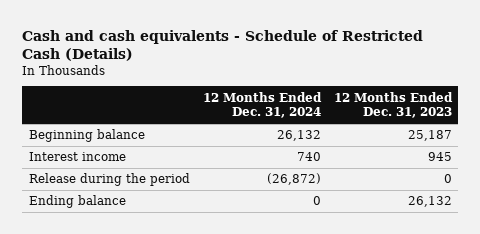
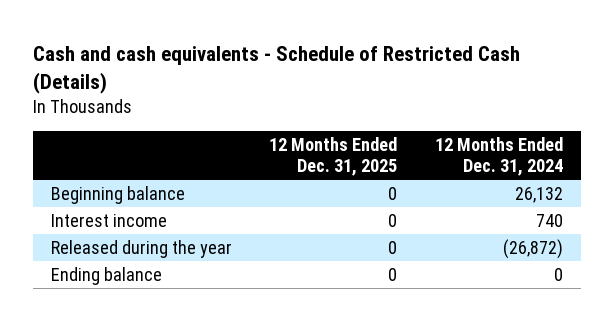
- | 12 Months Ended Dec. 31, 2024 | 12 Months Ended Dec. 31, 2023
+ | 12 Months Ended Dec. 31, 2025 | 12 Months Ended Dec. 31, 2024
- Release during the period | (26,872) | 0
+ Released during the year | 0 | (26,872)

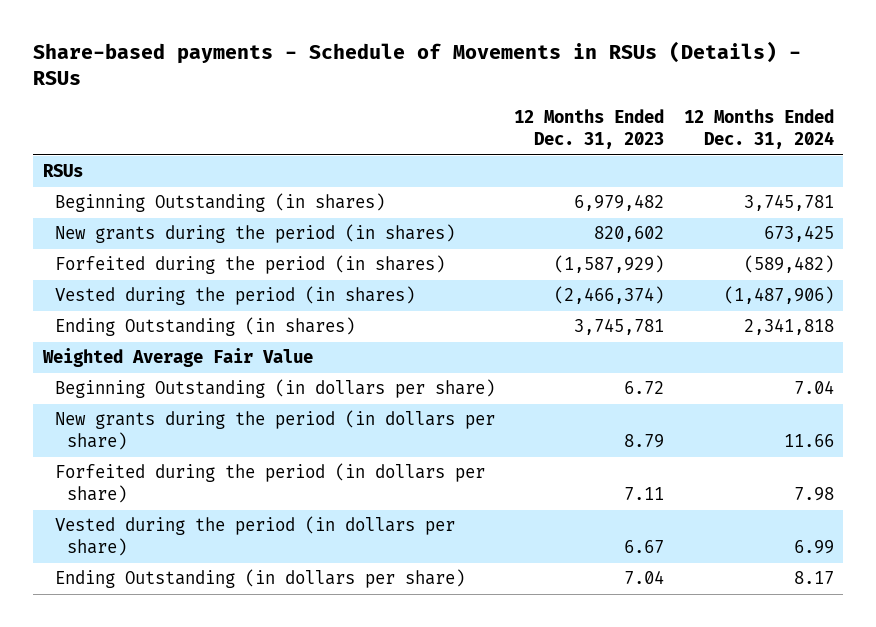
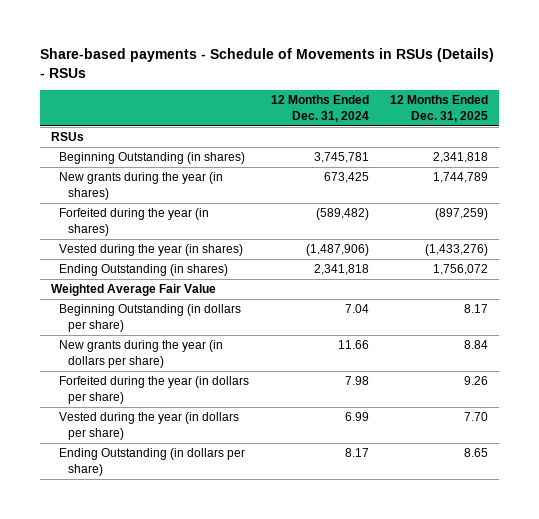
- | 12 Months Ended Dec. 31, 2023 | 12 Months Ended Dec. 31, 2024
+ | 12 Months Ended Dec. 31, 2024 | 12 Months Ended Dec. 31, 2025
- New grants during the period (in shares) | 820,602 | 673,425
- Forfeited during the period (in shares) | (1,587,929) | (589,482)
- Vested during the period (in shares) | (2,466,374) | (1,487,906)
+ New grants during the year (in shares) | 673,425 | 1,744,789
+ Forfeited during the year (in shares) | (589,482) | (897,259)
+ Vested during the year (in shares) | (1,487,906) | (1,433,276)
- New grants during the period (in dollars per share) | 8.79 | 11.66
- Forfeited during the period (in dollars per share) | 7.11 | 7.98
- Vested during the period (in dollars per share) | 6.67 | 6.99
+ New grants during the year (in dollars per share) | 11.66 | 8.84
+ Forfeited during the year (in dollars per share) | 7.98 | 9.26
+ Vested during the year (in dollars per share) | 6.99 | 7.70

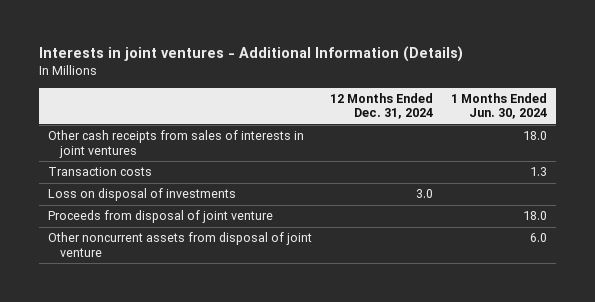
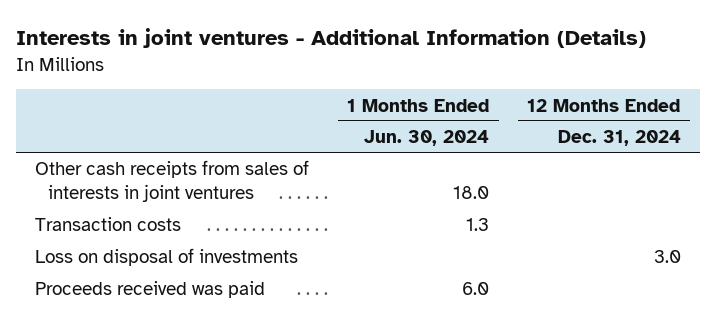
- | 12 Months Ended Dec. 31, 2024 | 1 Months Ended Jun. 30, 2024
+ | 1 Months Ended Jun. 30, 2024 | 12 Months Ended Dec. 31, 2024
- Proceeds from disposal of joint venture | | 18.0
- Other noncurrent assets from disposal of joint venture | | 6.0
+ Proceeds received was paid | 6.0 |

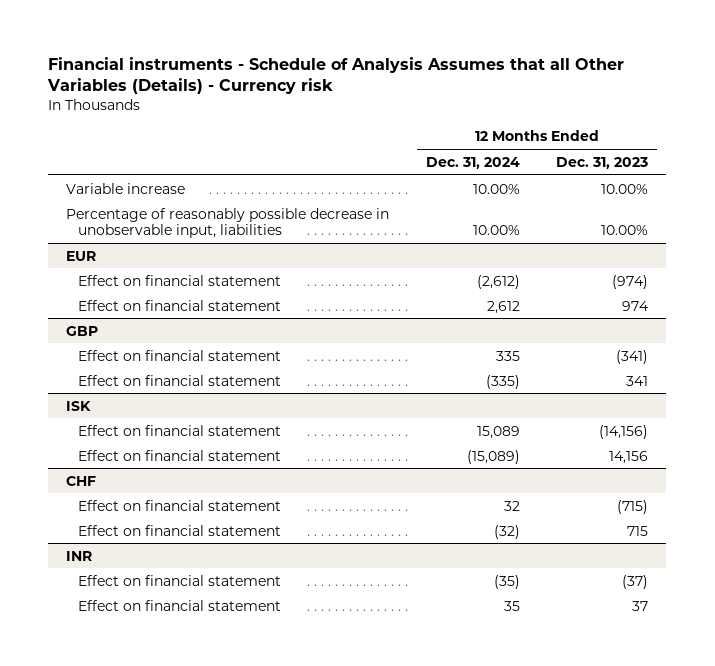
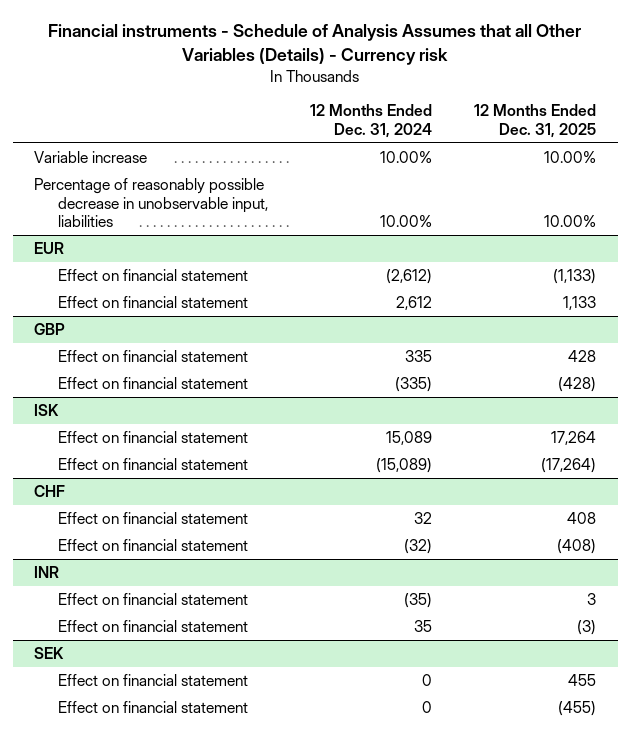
- | 12 Months Ended Dec. 31, 2024 | 12 Months Ended Dec. 31, 2023
+ | 12 Months Ended Dec. 31, 2024 | 12 Months Ended Dec. 31, 2025
+ SEK
+ Effect on financial statement | 0 | 455
+ Effect on financial statement | 0 | (455)

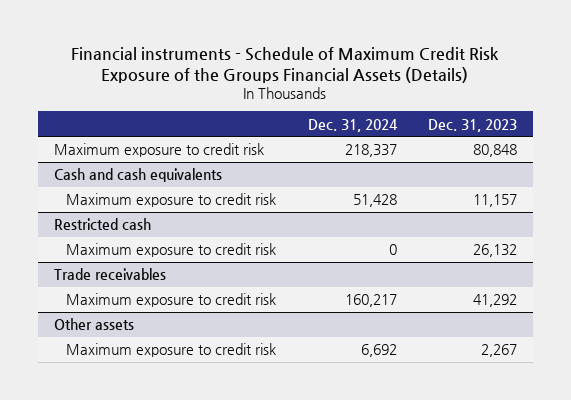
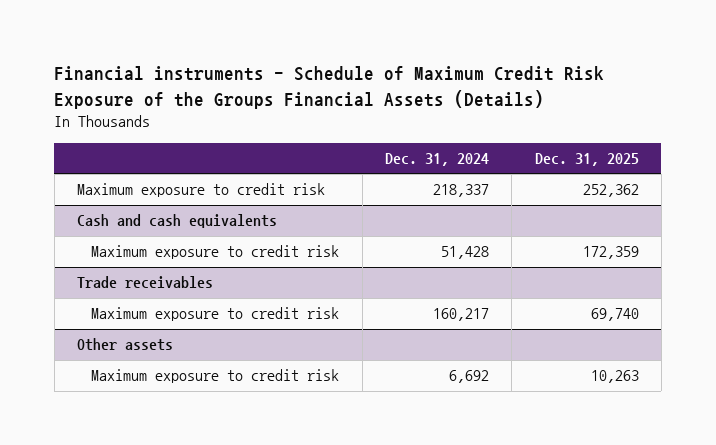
- | Dec. 31, 2024 | Dec. 31, 2023
+ | Dec. 31, 2024 | Dec. 31, 2025
- Restricted cash
- Maximum exposure to credit risk | 0 | 26,132

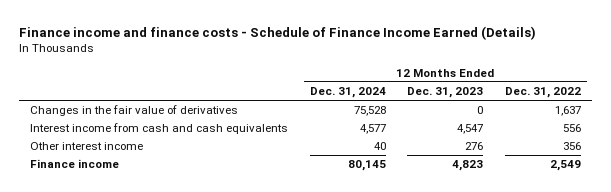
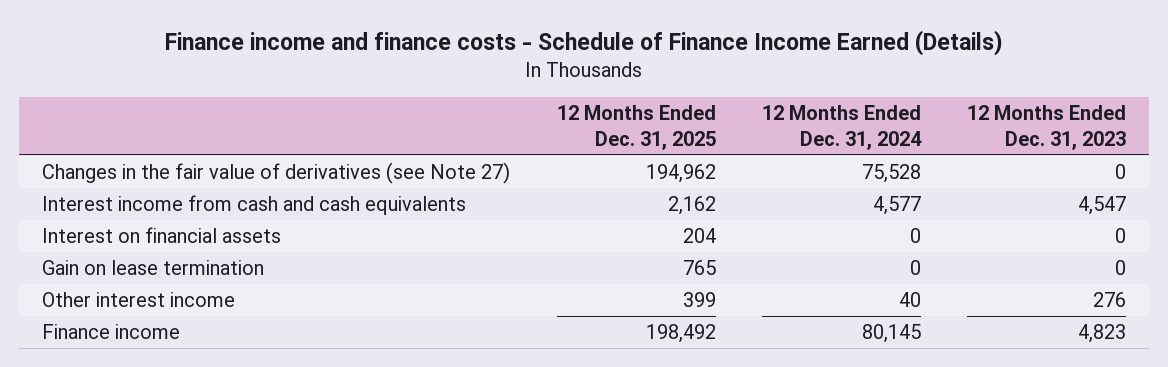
- | 12 Months Ended Dec. 31, 2024 | 12 Months Ended Dec. 31, 2023 | 12 Months Ended Dec. 31, 2022
+ | 12 Months Ended Dec. 31, 2025 | 12 Months Ended Dec. 31, 2024 | 12 Months Ended Dec. 31, 2023
- Changes in the fair value of derivatives | 75,528 | 0 | 1,637
+ Changes in the fair value of derivatives (see Note 27) | 194,962 | 75,528 | 0
+ Interest on financial assets | 204 | 0 | 0
+ Gain on lease termination | 765 | 0 | 0

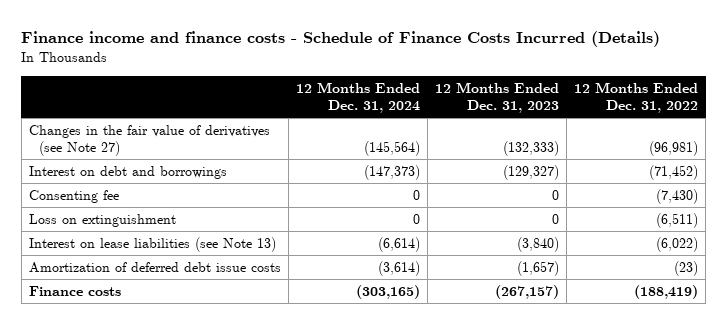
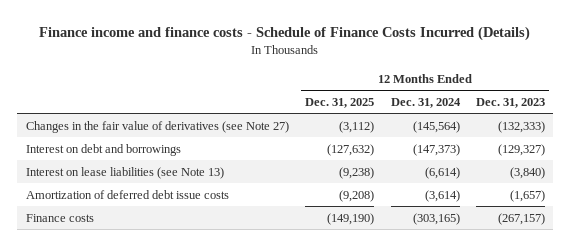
- | 12 Months Ended Dec. 31, 2024 | 12 Months Ended Dec. 31, 2023 | 12 Months Ended Dec. 31, 2022
+ | 12 Months Ended Dec. 31, 2025 | 12 Months Ended Dec. 31, 2024 | 12 Months Ended Dec. 31, 2023
- Consenting fee | 0 | 0 | (7,430)
- Loss on extinguishment | 0 | 0 | (6,511)

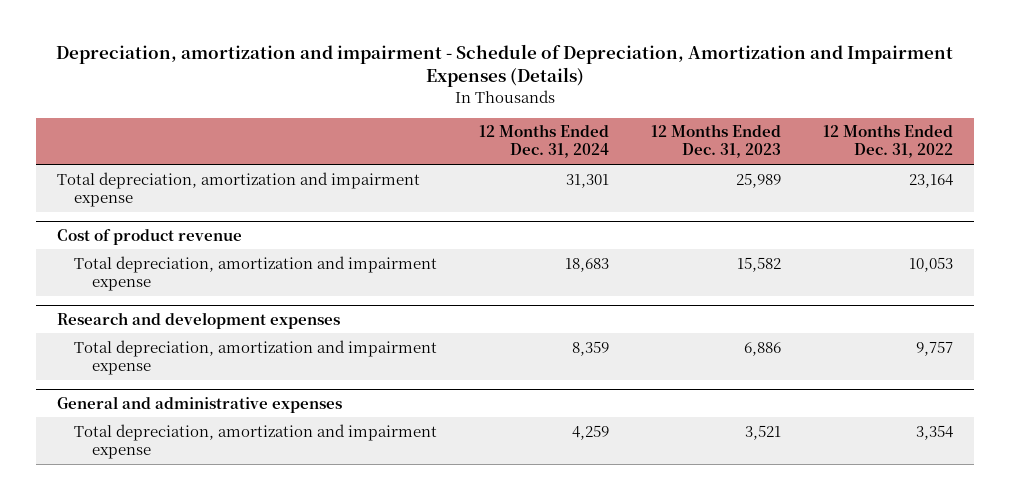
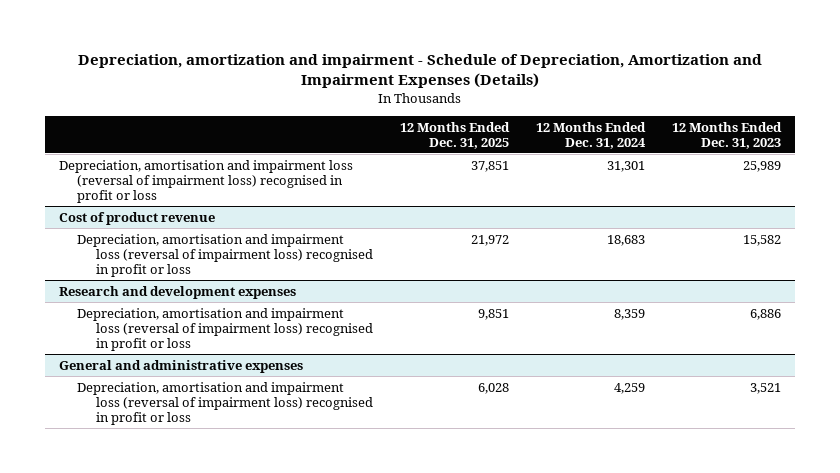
- | 12 Months Ended Dec. 31, 2024 | 12 Months Ended Dec. 31, 2023 | 12 Months Ended Dec. 31, 2022
+ | 12 Months Ended Dec. 31, 2025 | 12 Months Ended Dec. 31, 2024 | 12 Months Ended Dec. 31, 2023
- Total depreciation, amortization and impairment expense | 31,301 | 25,989 | 23,164
+ Depreciation, amortisation and impairment loss (reversal of impairment loss) recognised in profit or loss | 37,851 | 31,301 | 25,989
@ Cost of product revenue
- Total depreciation, amortization and impairment expense | 18,683 | 15,582 | 10,053
+ Depreciation, amortisation and impairment loss (reversal of impairment loss) recognised in profit or loss | 21,972 | 18,683 | 15,582
@ Research and development expenses
- Total depreciation, amortization and impairment expense | 8,359 | 6,886 | 9,757
+ Depreciation, amortisation and impairment loss (reversal of impairment loss) recognised in profit or loss | 9,851 | 8,359 | 6,886
@ General and administrative expenses
- Total depreciation, amortization and impairment expense | 4,259 | 3,521 | 3,354
+ Depreciation, amortisation and impairment loss (reversal of impairment loss) recognised in profit or loss | 6,028 | 4,259 | 3,521

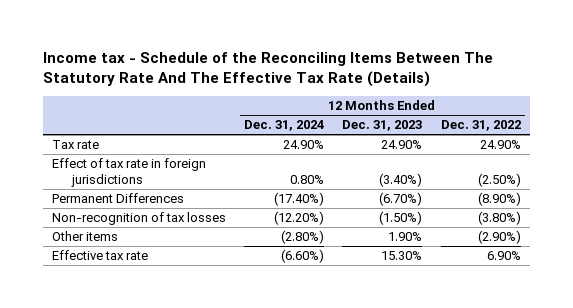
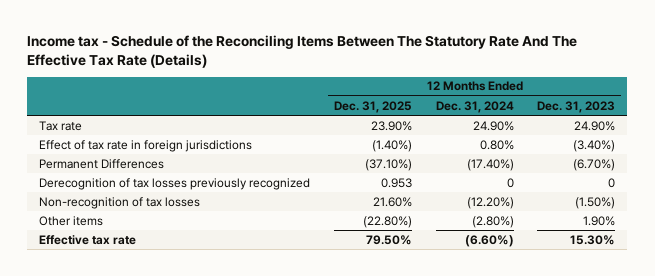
- | 12 Months Ended Dec. 31, 2024 | 12 Months Ended Dec. 31, 2023 | 12 Months Ended Dec. 31, 2022
+ | 12 Months Ended Dec. 31, 2025 | 12 Months Ended Dec. 31, 2024 | 12 Months Ended Dec. 31, 2023
+ Derecognition of tax losses previously recognized | 0.953 | 0 | 0

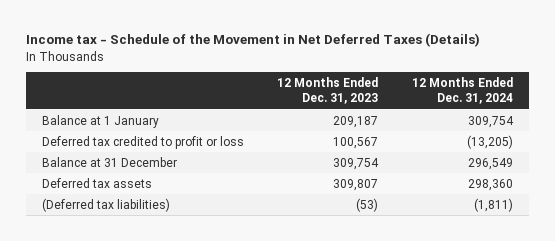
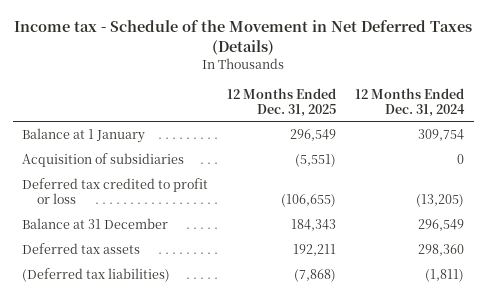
- | 12 Months Ended Dec. 31, 2023 | 12 Months Ended Dec. 31, 2024
+ | 12 Months Ended Dec. 31, 2025 | 12 Months Ended Dec. 31, 2024
+ Acquisition of subsidiaries | (5,551) | 0

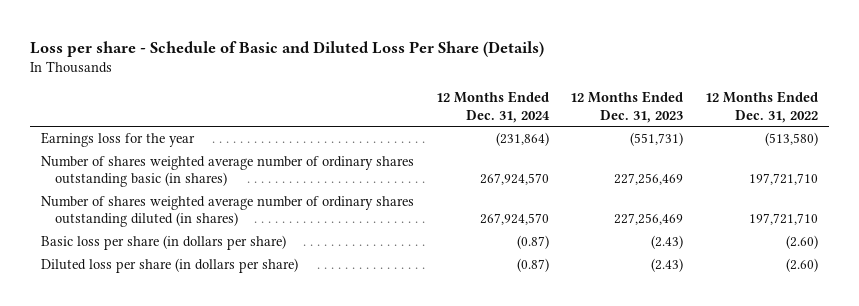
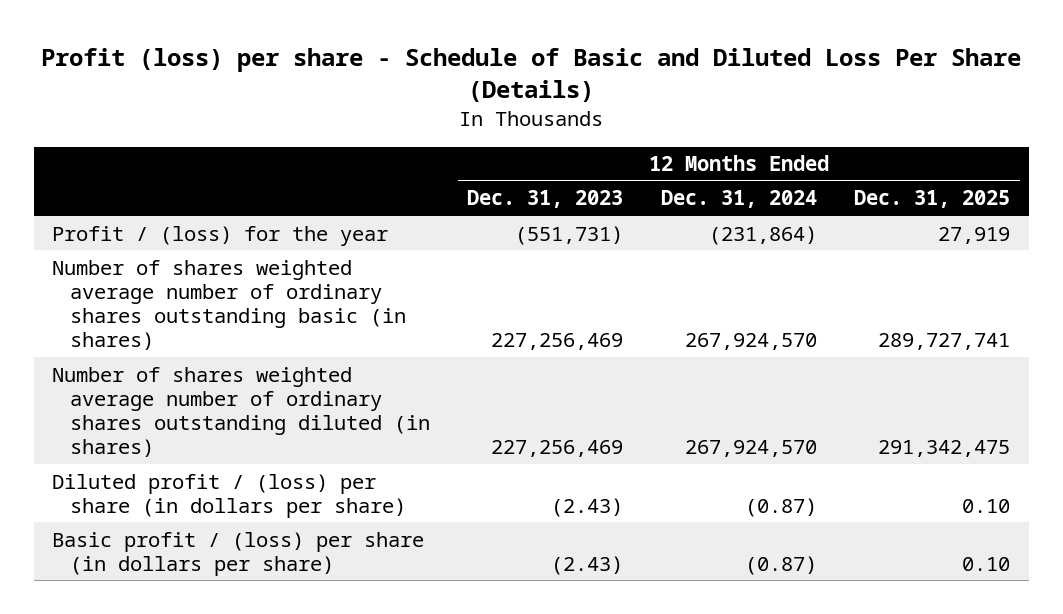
- Loss per share - Schedule of Basic and Diluted Loss Per Share (Details)
+ Profit (loss) per share - Schedule of Basic and Diluted Loss Per Share (Details)
- | 12 Months Ended Dec. 31, 2024 | 12 Months Ended Dec. 31, 2023 | 12 Months Ended Dec. 31, 2022
+ | 12 Months Ended Dec. 31, 2023 | 12 Months Ended Dec. 31, 2024 | 12 Months Ended Dec. 31, 2025
- Earnings loss for the year | (231,864) | (551,731) | (513,580)
+ Profit / (loss) for the year | (551,731) | (231,864) | 27,919
- Basic loss per share (in dollars per share) | (0.87) | (2.43) | (2.60)
- Diluted loss per share (in dollars per share) | (0.87) | (2.43) | (2.60)
+ Diluted profit / (loss) per share (in dollars per share) | (2.43) | (0.87) | 0.10
+ Basic profit / (loss) per share (in dollars per share) | (2.43) | (0.87) | 0.10

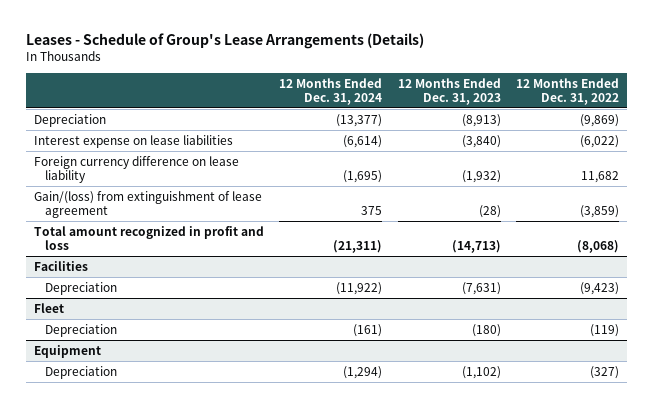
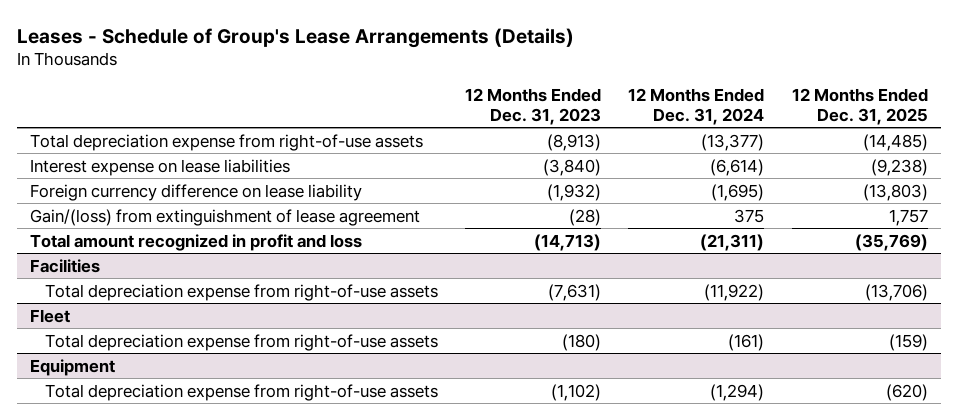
- | 12 Months Ended Dec. 31, 2024 | 12 Months Ended Dec. 31, 2023 | 12 Months Ended Dec. 31, 2022
+ | 12 Months Ended Dec. 31, 2023 | 12 Months Ended Dec. 31, 2024 | 12 Months Ended Dec. 31, 2025
- Depreciation | (13,377) | (8,913) | (9,869)
+ Total depreciation expense from right-of-use assets | (8,913) | (13,377) | (14,485)
@ Facilities
- Depreciation | (11,922) | (7,631) | (9,423)
+ Total depreciation expense from right-of-use assets | (7,631) | (11,922) | (13,706)
@ Fleet
- Depreciation | (161) | (180) | (119)
+ Total depreciation expense from right-of-use assets | (180) | (161) | (159)
@ Equipment
- Depreciation | (1,294) | (1,102) | (327)
+ Total depreciation expense from right-of-use assets | (1,102) | (1,294) | (620)

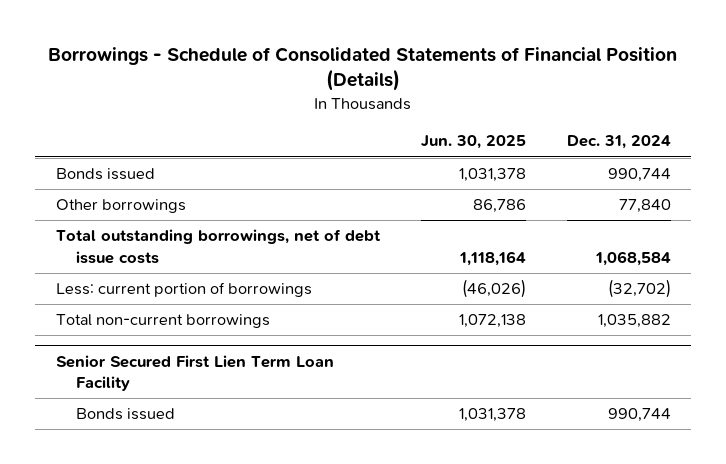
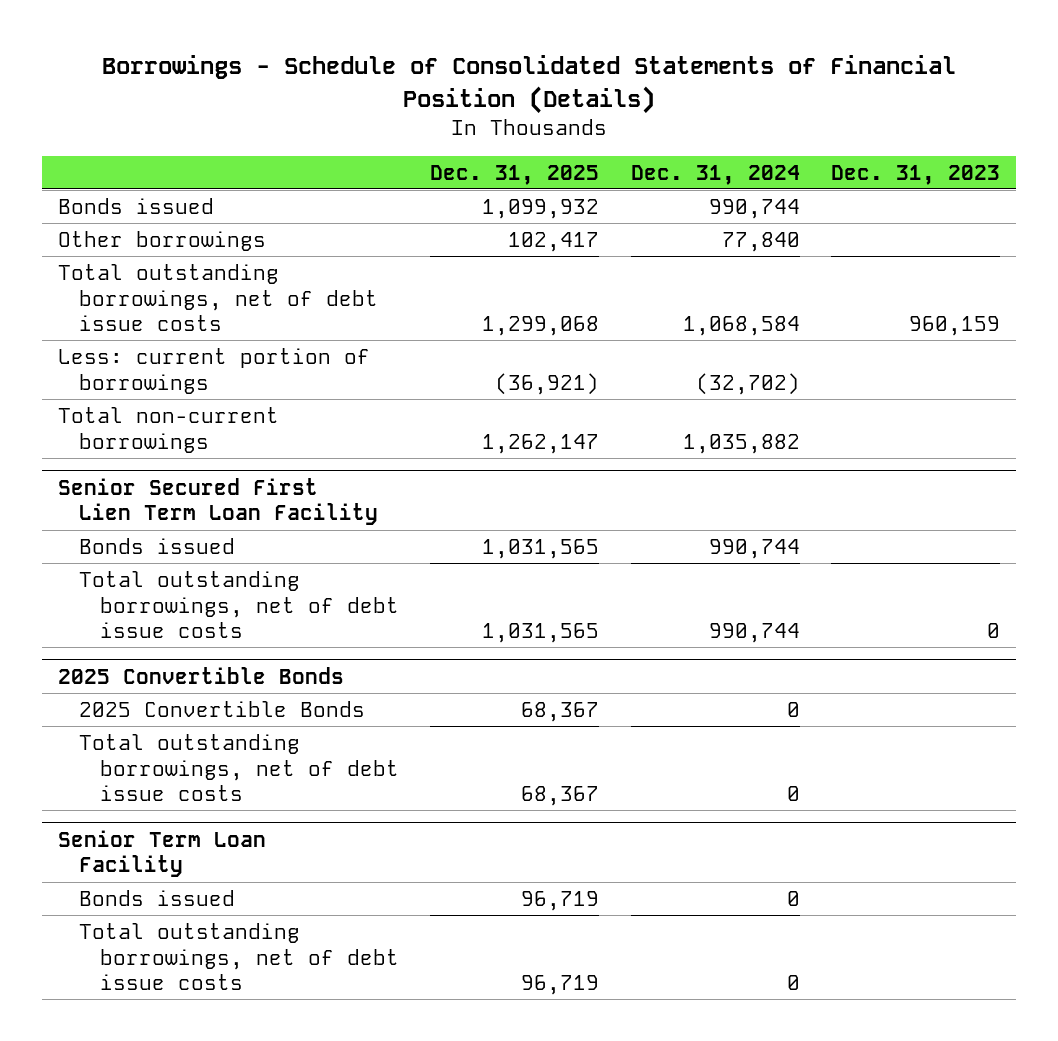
- | Jun. 30, 2025 | Dec. 31, 2024
+ | Dec. 31, 2025 | Dec. 31, 2024 | Dec. 31, 2023
@ Senior Secured First Lien Term Loan Facility
+ Total outstanding borrowings, net of debt issue costs | 1,031,565 | 990,744 | 0
+ 2025 Convertible Bonds
+ 2025 Convertible Bonds | 68,367 | 0 |
+ Total outstanding borrowings, net of debt issue costs | 68,367 | 0 |
+ Senior Term Loan Facility
+ Bonds issued | 96,719 | 0 |
+ Total outstanding borrowings, net of debt issue costs | 96,719 | 0 |

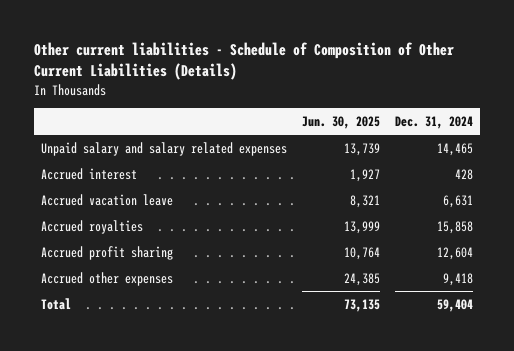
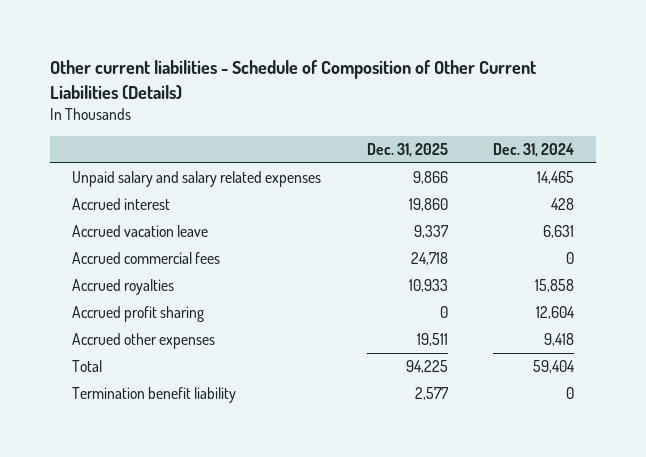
- | Jun. 30, 2025 | Dec. 31, 2024
+ | Dec. 31, 2025 | Dec. 31, 2024
+ Accrued commercial fees | 24,718 | 0
+ Termination benefit liability | 2,577 | 0

